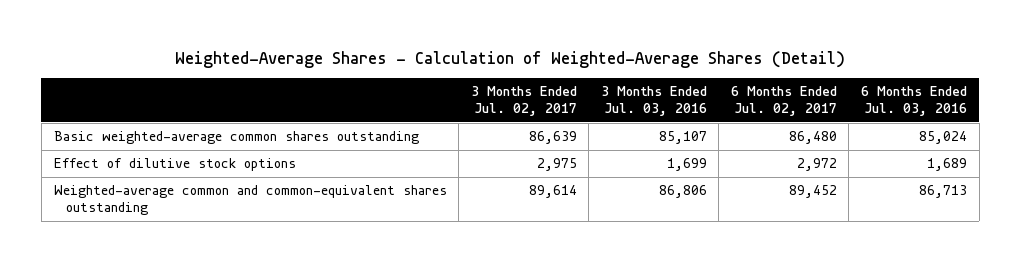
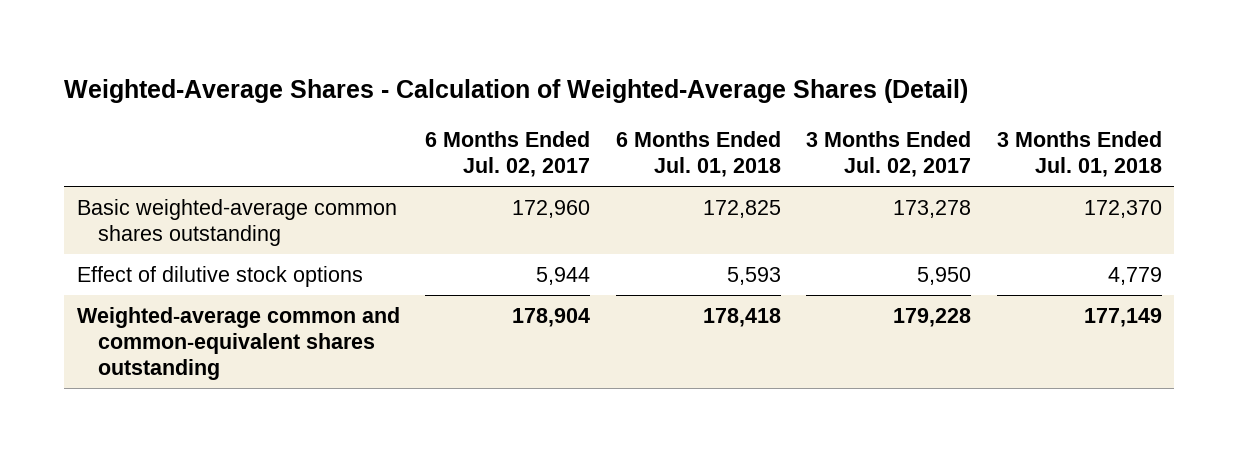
- | 3 Months Ended Jul. 02, 2017 | 3 Months Ended Jul. 03, 2016 | 6 Months Ended Jul. 02, 2017 | 6 Months Ended Jul. 03, 2016
+ | 6 Months Ended Jul. 02, 2017 | 6 Months Ended Jul. 01, 2018 | 3 Months Ended Jul. 02, 2017 | 3 Months Ended Jul. 01, 2018
- Basic weighted-average common shares outstanding | 86,639 | 85,107 | 86,480 | 85,024
- Effect of dilutive stock options | 2,975 | 1,699 | 2,972 | 1,689
- Weighted-average common and common-equivalent shares outstanding | 89,614 | 86,806 | 89,452 | 86,713
+ Basic weighted-average common shares outstanding | 172,960 | 172,825 | 173,278 | 172,370
+ Effect of dilutive stock options | 5,944 | 5,593 | 5,950 | 4,779
+ Weighted-average common and common-equivalent shares outstanding | 178,904 | 178,418 | 179,228 | 177,149

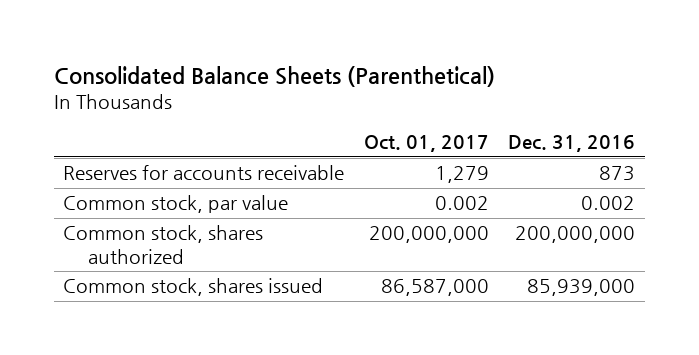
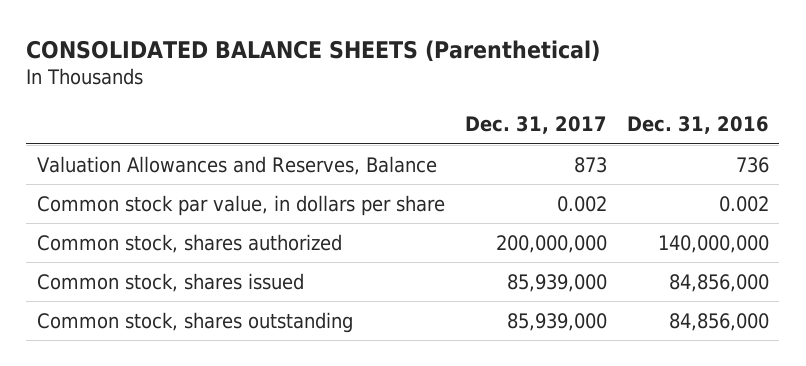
- Consolidated Balance Sheets (Parenthetical)
+ CONSOLIDATED BALANCE SHEETS (Parenthetical)
- | Oct. 01, 2017 | Dec. 31, 2016
+ | Dec. 31, 2017 | Dec. 31, 2016
- Reserves for accounts receivable | 1,279 | 873
- Common stock, par value | 0.002 | 0.002
- Common stock, shares authorized | 200,000,000 | 200,000,000
- Common stock, shares issued | 86,587,000 | 85,939,000
+ Valuation Allowances and Reserves, Balance | 873 | 736
+ Common stock par value, in dollars per share | 0.002 | 0.002
+ Common stock, shares authorized | 200,000,000 | 140,000,000
+ Common stock, shares issued | 85,939,000 | 84,856,000
+ Common stock, shares outstanding | 85,939,000 | 84,856,000

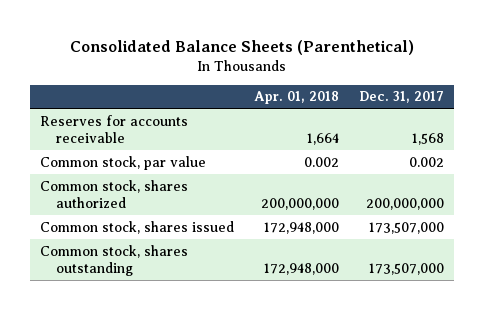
- CONSOLIDATED BALANCE SHEETS (Parenthetical)
+ Consolidated Balance Sheets (Parenthetical)
- | Dec. 31, 2017 | Dec. 31, 2016
+ | Apr. 01, 2018 | Dec. 31, 2017
- Valuation Allowances and Reserves, Balance | 873 | 736
- Common stock par value, in dollars per share | 0.002 | 0.002
+ Reserves for accounts receivable | 1,664 | 1,568
+ Common stock, par value | 0.002 | 0.002
- Common stock, shares issued | 85,939,000 | 84,856,000
- Common stock, shares outstanding | 85,939,000 | 84,856,000
+ Common stock, shares issued | 172,948,000 | 173,507,000
+ Common stock, shares outstanding | 172,948,000 | 173,507,000

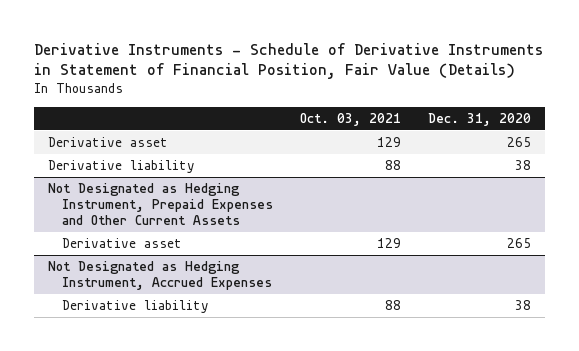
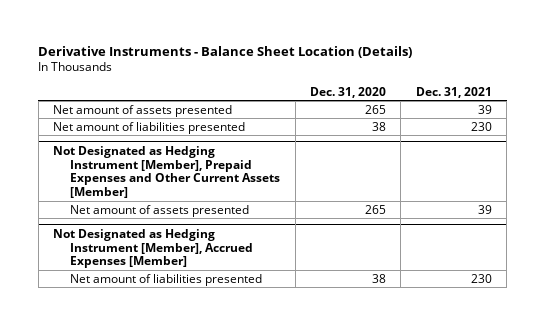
- Derivative Instruments - Schedule of Derivative Instruments in Statement of Financial Position, Fair Value (Details)
+ Derivative Instruments - Balance Sheet Location (Details)
- | Oct. 03, 2021 | Dec. 31, 2020
+ | Dec. 31, 2020 | Dec. 31, 2021
- Derivative asset | 129 | 265
- Derivative liability | 88 | 38
- Not Designated as Hedging Instrument, Prepaid Expenses and Other Current Assets
- Derivative asset | 129 | 265
- Not Designated as Hedging Instrument, Accrued Expenses
- Derivative liability | 88 | 38
+ Net amount of assets presented | 265 | 39
+ Net amount of liabilities presented | 38 | 230
+ Not Designated as Hedging Instrument [Member], Prepaid Expenses and Other Current Assets [Member]
+ Net amount of assets presented | 265 | 39
+ Not Designated as Hedging Instrument [Member], Accrued Expenses [Member]
+ Net amount of liabilities presented | 38 | 230

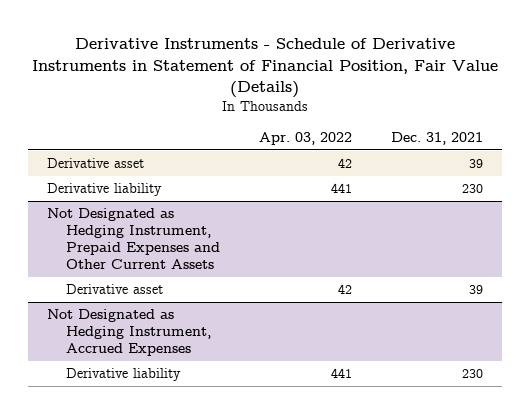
- Derivative Instruments - Balance Sheet Location (Details)
+ Derivative Instruments - Schedule of Derivative Instruments in Statement of Financial Position, Fair Value (Details)
- | Dec. 31, 2020 | Dec. 31, 2021
+ | Apr. 03, 2022 | Dec. 31, 2021
- Net amount of assets presented | 265 | 39
- Net amount of liabilities presented | 38 | 230
- Not Designated as Hedging Instrument [Member], Prepaid Expenses and Other Current Assets [Member]
- Net amount of assets presented | 265 | 39
- Not Designated as Hedging Instrument [Member], Accrued Expenses [Member]
- Net amount of liabilities presented | 38 | 230
+ Derivative asset | 42 | 39
+ Derivative liability | 441 | 230
+ Not Designated as Hedging Instrument, Prepaid Expenses and Other Current Assets
+ Derivative asset | 42 | 39
+ Not Designated as Hedging Instrument, Accrued Expenses
+ Derivative liability | 441 | 230

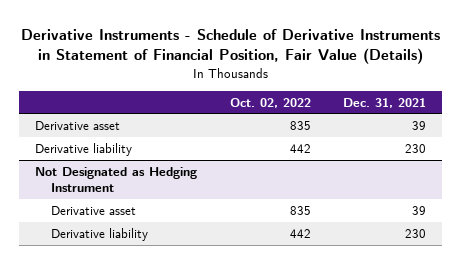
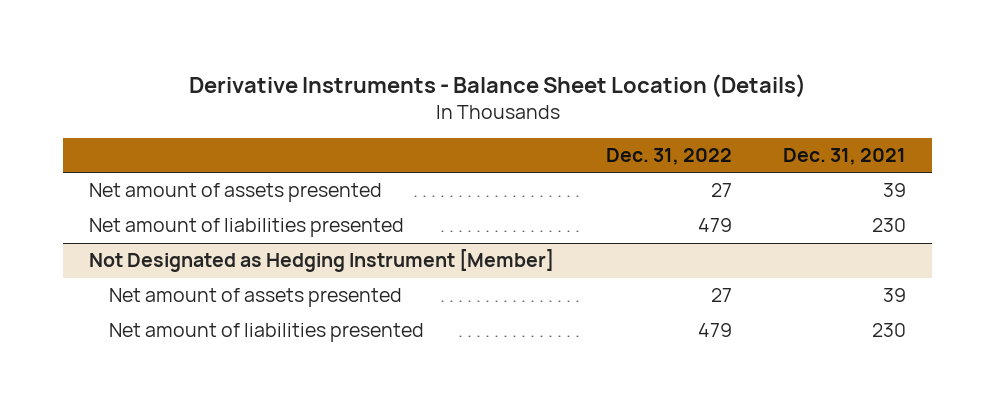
- Derivative Instruments - Schedule of Derivative Instruments in Statement of Financial Position, Fair Value (Details)
+ Derivative Instruments - Balance Sheet Location (Details)
- | Oct. 02, 2022 | Dec. 31, 2021
+ | Dec. 31, 2022 | Dec. 31, 2021
- Derivative asset | 835 | 39
- Derivative liability | 442 | 230
- Not Designated as Hedging Instrument
- Derivative asset | 835 | 39
- Derivative liability | 442 | 230
+ Net amount of assets presented | 27 | 39
+ Net amount of liabilities presented | 479 | 230
+ Not Designated as Hedging Instrument [Member]
+ Net amount of assets presented | 27 | 39
+ Net amount of liabilities presented | 479 | 230

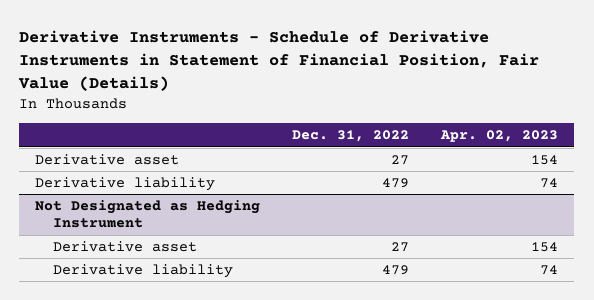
- Derivative Instruments - Balance Sheet Location (Details)
+ Derivative Instruments - Schedule of Derivative Instruments in Statement of Financial Position, Fair Value (Details)
- | Dec. 31, 2022 | Dec. 31, 2021
+ | Dec. 31, 2022 | Apr. 02, 2023
- Net amount of assets presented | 27 | 39
- Net amount of liabilities presented | 479 | 230
- Not Designated as Hedging Instrument [Member]
- Net amount of assets presented | 27 | 39
- Net amount of liabilities presented | 479 | 230
+ Derivative asset | 27 | 154
+ Derivative liability | 479 | 74
+ Not Designated as Hedging Instrument
+ Derivative asset | 27 | 154
+ Derivative liability | 479 | 74

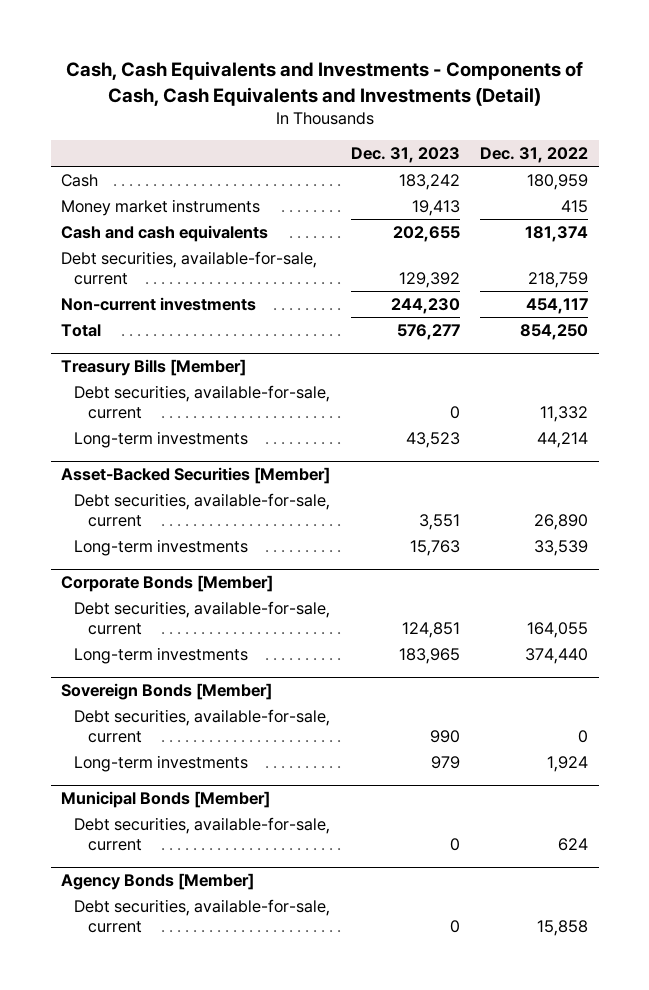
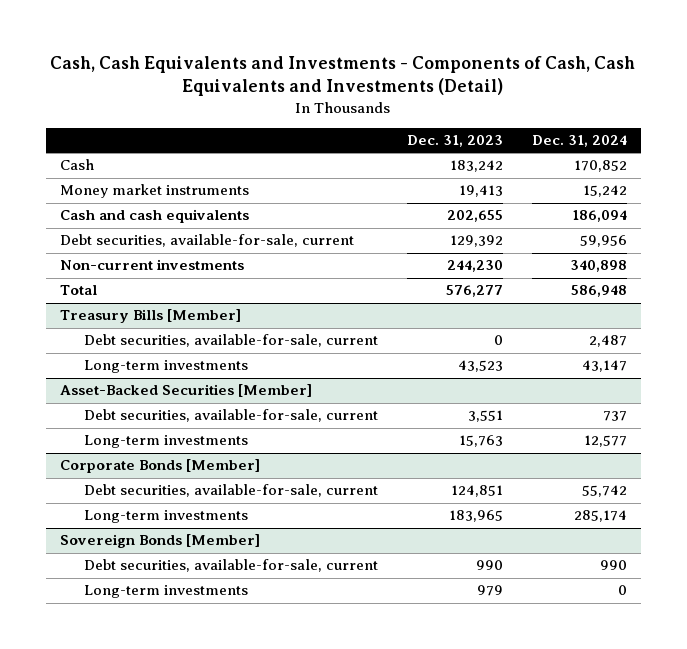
- | Dec. 31, 2023 | Dec. 31, 2022
+ | Dec. 31, 2023 | Dec. 31, 2024
- Municipal Bonds [Member]
- Debt securities, available-for-sale, current | 0 | 624
- Agency Bonds [Member]
- Debt securities, available-for-sale, current | 0 | 15,858

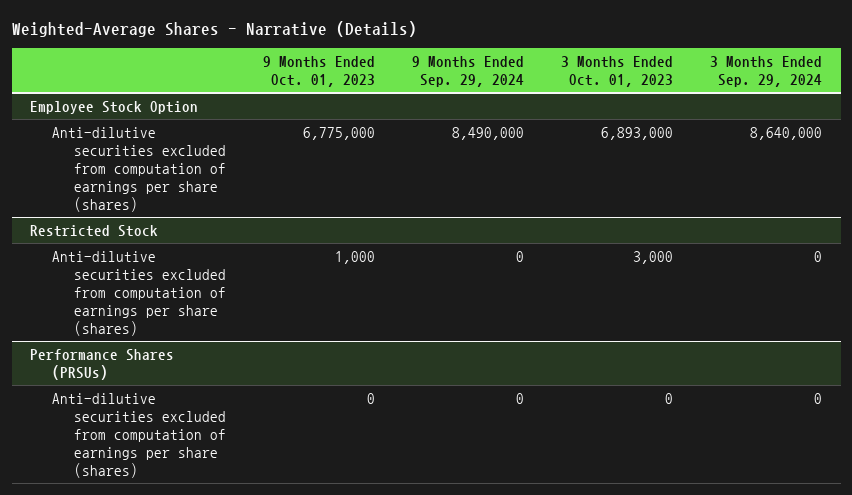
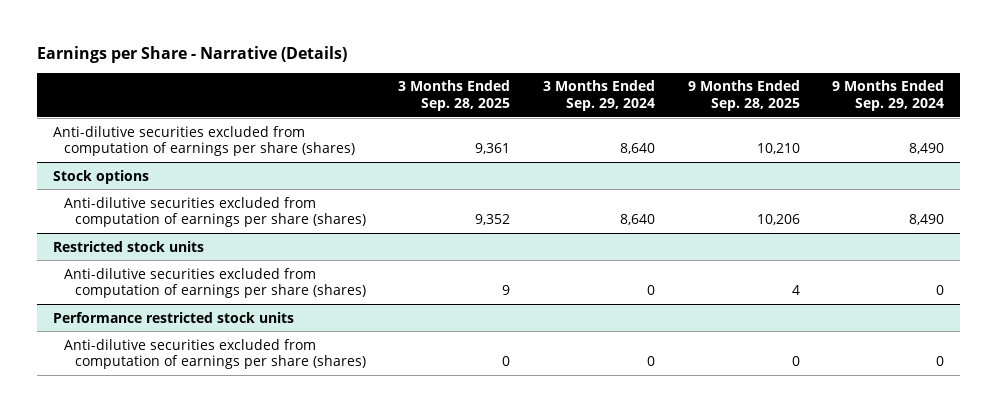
- Weighted-Average Shares - Narrative (Details)
+ Earnings per Share - Narrative (Details)
- | 9 Months Ended Oct. 01, 2023 | 9 Months Ended Sep. 29, 2024 | 3 Months Ended Oct. 01, 2023 | 3 Months Ended Sep. 29, 2024
+ | 3 Months Ended Sep. 28, 2025 | 3 Months Ended Sep. 29, 2024 | 9 Months Ended Sep. 28, 2025 | 9 Months Ended Sep. 29, 2024
- Employee Stock Option
- Anti-dilutive securities excluded from computation of earnings per share (shares) | 6,775,000 | 8,490,000 | 6,893,000 | 8,640,000
- Restricted Stock
+ Anti-dilutive securities excluded from computation of earnings per share (shares) | 9,361 | 8,640 | 10,210 | 8,490
+ Stock options
+ Anti-dilutive securities excluded from computation of earnings per share (shares) | 9,352 | 8,640 | 10,206 | 8,490
+ Restricted stock units
- Performance Shares (PRSUs)
+ Performance restricted stock units

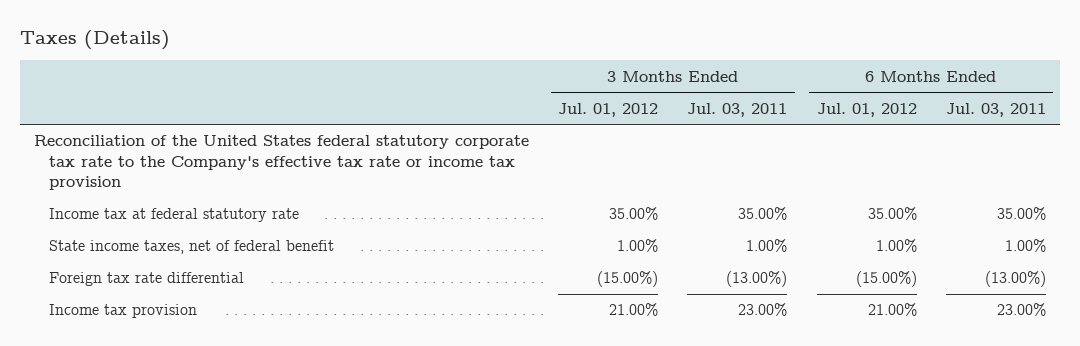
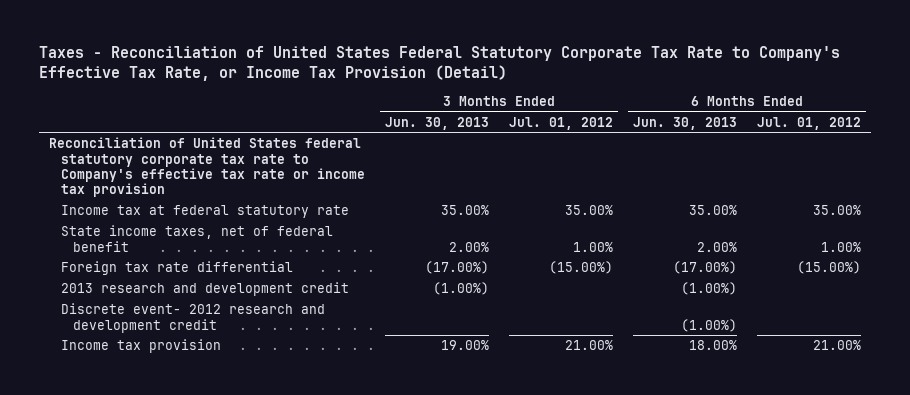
- Taxes (Details)
+ Taxes - Reconciliation of United States Federal Statutory Corporate Tax Rate to Company's Effective Tax Rate, or Income Tax Provision (Detail)
- | 3 Months Ended Jul. 01, 2012 | 3 Months Ended Jul. 03, 2011 | 6 Months Ended Jul. 01, 2012 | 6 Months Ended Jul. 03, 2011
+ | 3 Months Ended Jun. 30, 2013 | 3 Months Ended Jul. 01, 2012 | 6 Months Ended Jun. 30, 2013 | 6 Months Ended Jul. 01, 2012
- Reconciliation of the United States federal statutory corporate tax rate to the Company's effective tax rate or income tax provision
+ Reconciliation of United States federal statutory corporate tax rate to Company's effective tax rate or income tax provision
+ 2013 research and development credit | (1.00%) | | (1.00%) |
+ Discrete event- 2012 research and development credit | | | (1.00%) |

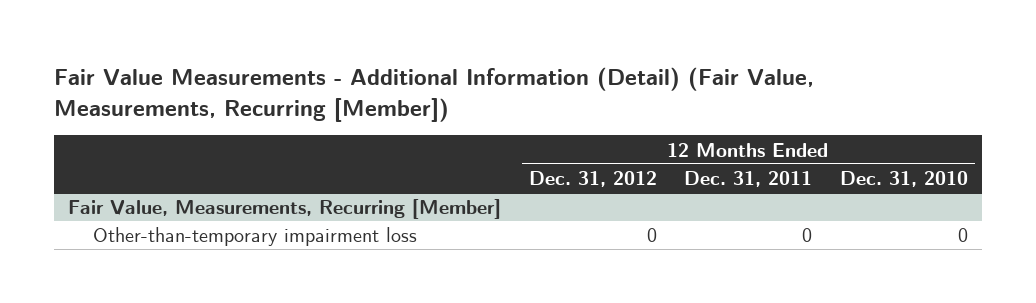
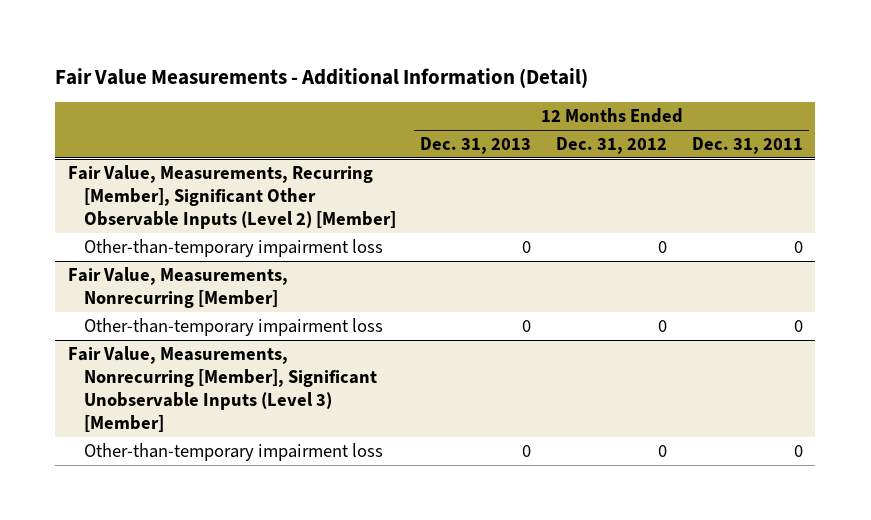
- Fair Value Measurements - Additional Information (Detail) (Fair Value, Measurements, Recurring [Member])
+ Fair Value Measurements - Additional Information (Detail)
- | 12 Months Ended Dec. 31, 2012 | 12 Months Ended Dec. 31, 2011 | 12 Months Ended Dec. 31, 2010
+ | 12 Months Ended Dec. 31, 2013 | 12 Months Ended Dec. 31, 2012 | 12 Months Ended Dec. 31, 2011
- Fair Value, Measurements, Recurring [Member]
+ Fair Value, Measurements, Recurring [Member], Significant Other Observable Inputs (Level 2) [Member]
+ Fair Value, Measurements, Nonrecurring [Member]
+ Other-than-temporary impairment loss | 0 | 0 | 0
+ Fair Value, Measurements, Nonrecurring [Member], Significant Unobservable Inputs (Level 3) [Member]
+ Other-than-temporary impairment loss | 0 | 0 | 0

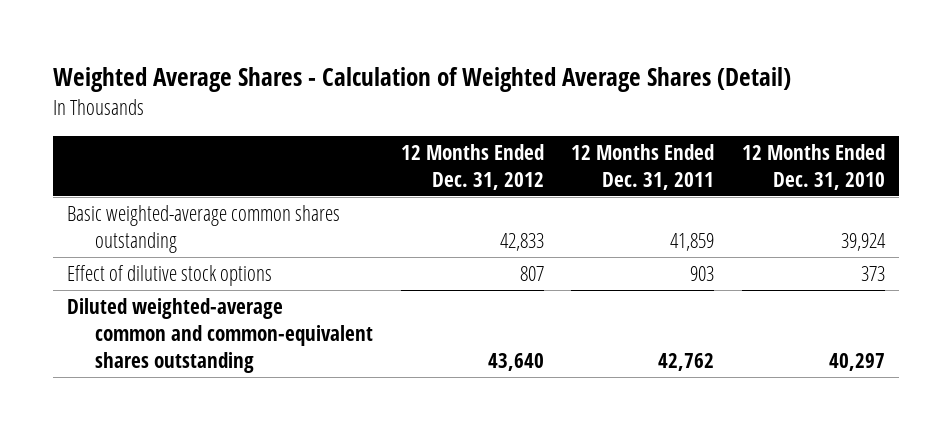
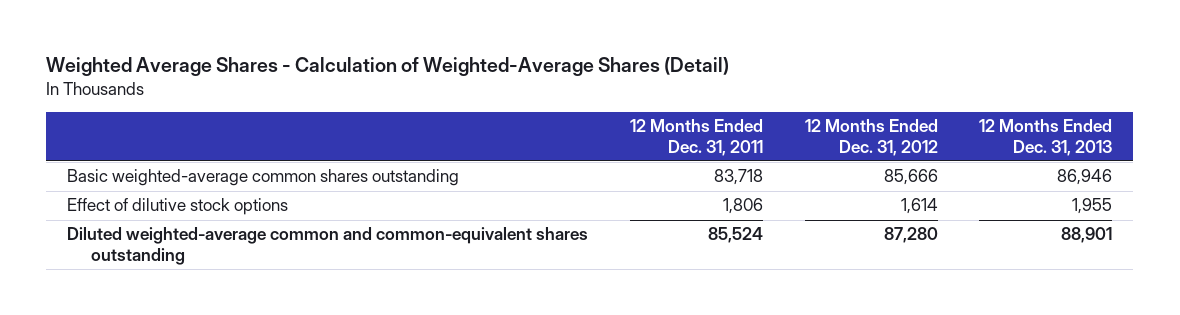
- Weighted Average Shares - Calculation of Weighted Average Shares (Detail)
+ Weighted Average Shares - Calculation of Weighted-Average Shares (Detail)
- | 12 Months Ended Dec. 31, 2012 | 12 Months Ended Dec. 31, 2011 | 12 Months Ended Dec. 31, 2010
+ | 12 Months Ended Dec. 31, 2011 | 12 Months Ended Dec. 31, 2012 | 12 Months Ended Dec. 31, 2013
- Basic weighted-average common shares outstanding | 42,833 | 41,859 | 39,924
- Effect of dilutive stock options | 807 | 903 | 373
- Diluted weighted-average common and common-equivalent shares outstanding | 43,640 | 42,762 | 40,297
+ Basic weighted-average common shares outstanding | 83,718 | 85,666 | 86,946
+ Effect of dilutive stock options | 1,806 | 1,614 | 1,955
+ Diluted weighted-average common and common-equivalent shares outstanding | 85,524 | 87,280 | 88,901

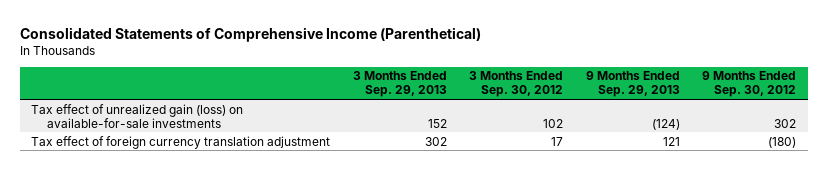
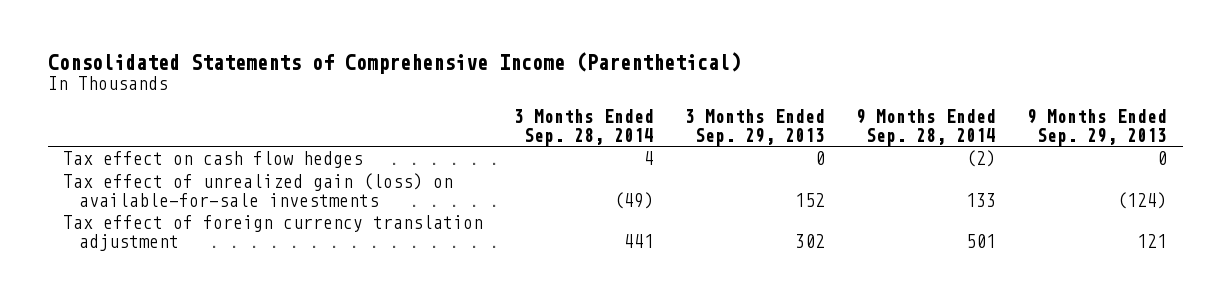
- | 3 Months Ended Sep. 29, 2013 | 3 Months Ended Sep. 30, 2012 | 9 Months Ended Sep. 29, 2013 | 9 Months Ended Sep. 30, 2012
+ | 3 Months Ended Sep. 28, 2014 | 3 Months Ended Sep. 29, 2013 | 9 Months Ended Sep. 28, 2014 | 9 Months Ended Sep. 29, 2013
+ Tax effect on cash flow hedges | 4 | 0 | (2) | 0

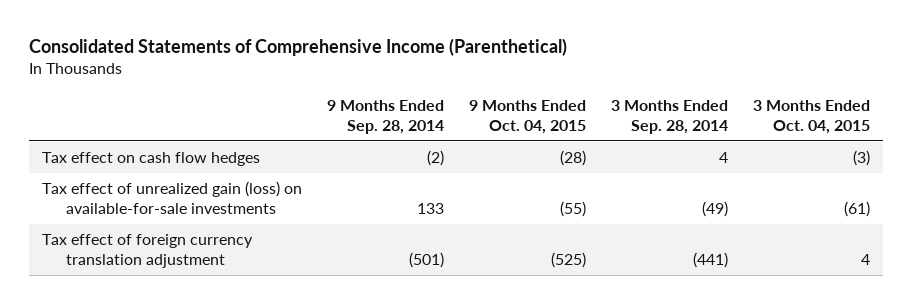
- | 3 Months Ended Sep. 28, 2014 | 3 Months Ended Sep. 29, 2013 | 9 Months Ended Sep. 28, 2014 | 9 Months Ended Sep. 29, 2013
+ | 9 Months Ended Sep. 28, 2014 | 9 Months Ended Oct. 04, 2015 | 3 Months Ended Sep. 28, 2014 | 3 Months Ended Oct. 04, 2015
- Tax effect of foreign currency translation adjustment | 441 | 302 | 501 | 121
+ Tax effect of foreign currency translation adjustment | (501) | (525) | (441) | 4

